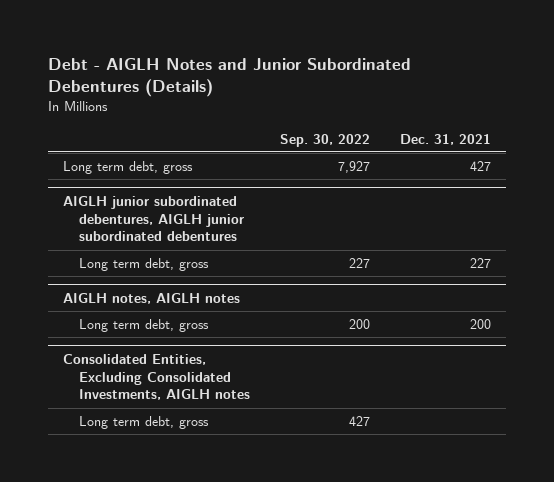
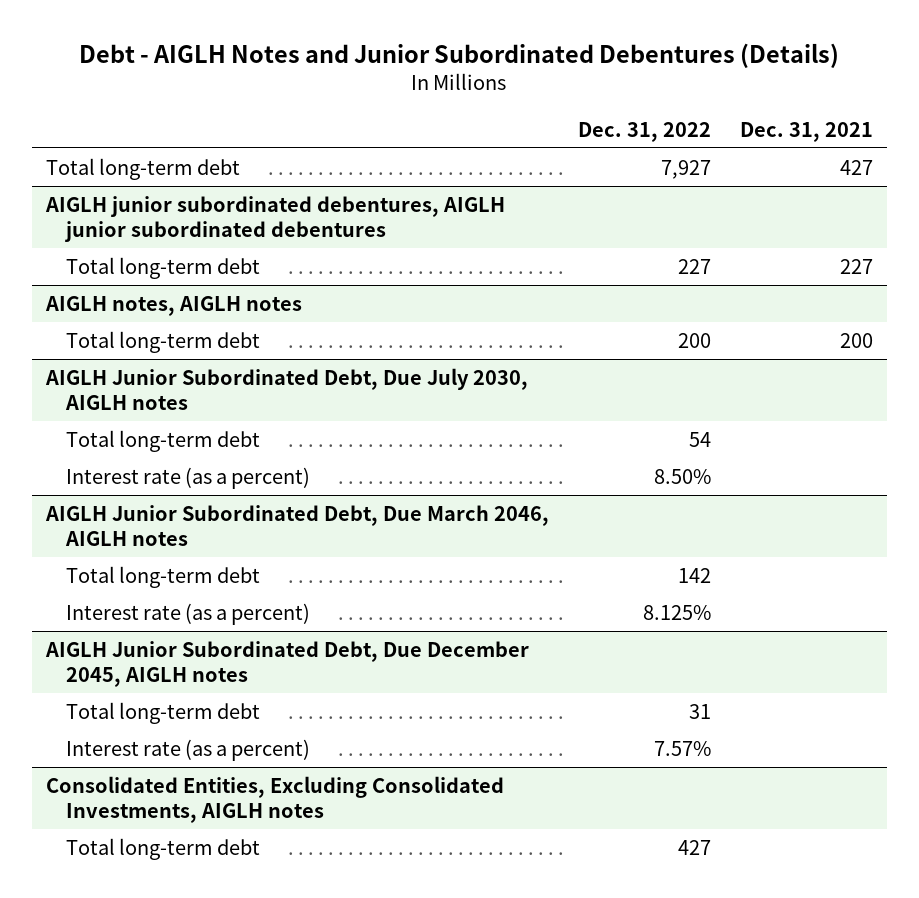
- | Sep. 30, 2022 | Dec. 31, 2021
+ | Dec. 31, 2022 | Dec. 31, 2021
- Long term debt, gross | 7,927 | 427
+ Total long-term debt | 7,927 | 427
@ AIGLH junior subordinated debentures, AIGLH junior subordinated debentures
- Long term debt, gross | 227 | 227
+ Total long-term debt | 227 | 227
@ AIGLH notes, AIGLH notes
- Long term debt, gross | 200 | 200
+ Total long-term debt | 200 | 200
+ AIGLH Junior Subordinated Debt, Due July 2030, AIGLH notes
+ Total long-term debt | 54 |
+ Interest rate (as a percent) | 8.50% |
+ AIGLH Junior Subordinated Debt, Due March 2046, AIGLH notes
+ Total long-term debt | 142 |
+ Interest rate (as a percent) | 8.125% |
+ AIGLH Junior Subordinated Debt, Due December 2045, AIGLH notes
+ Total long-term debt | 31 |
+ Interest rate (as a percent) | 7.57% |
@ Consolidated Entities, Excluding Consolidated Investments, AIGLH notes
- Long term debt, gross | 427 |
+ Total long-term debt | 427 |

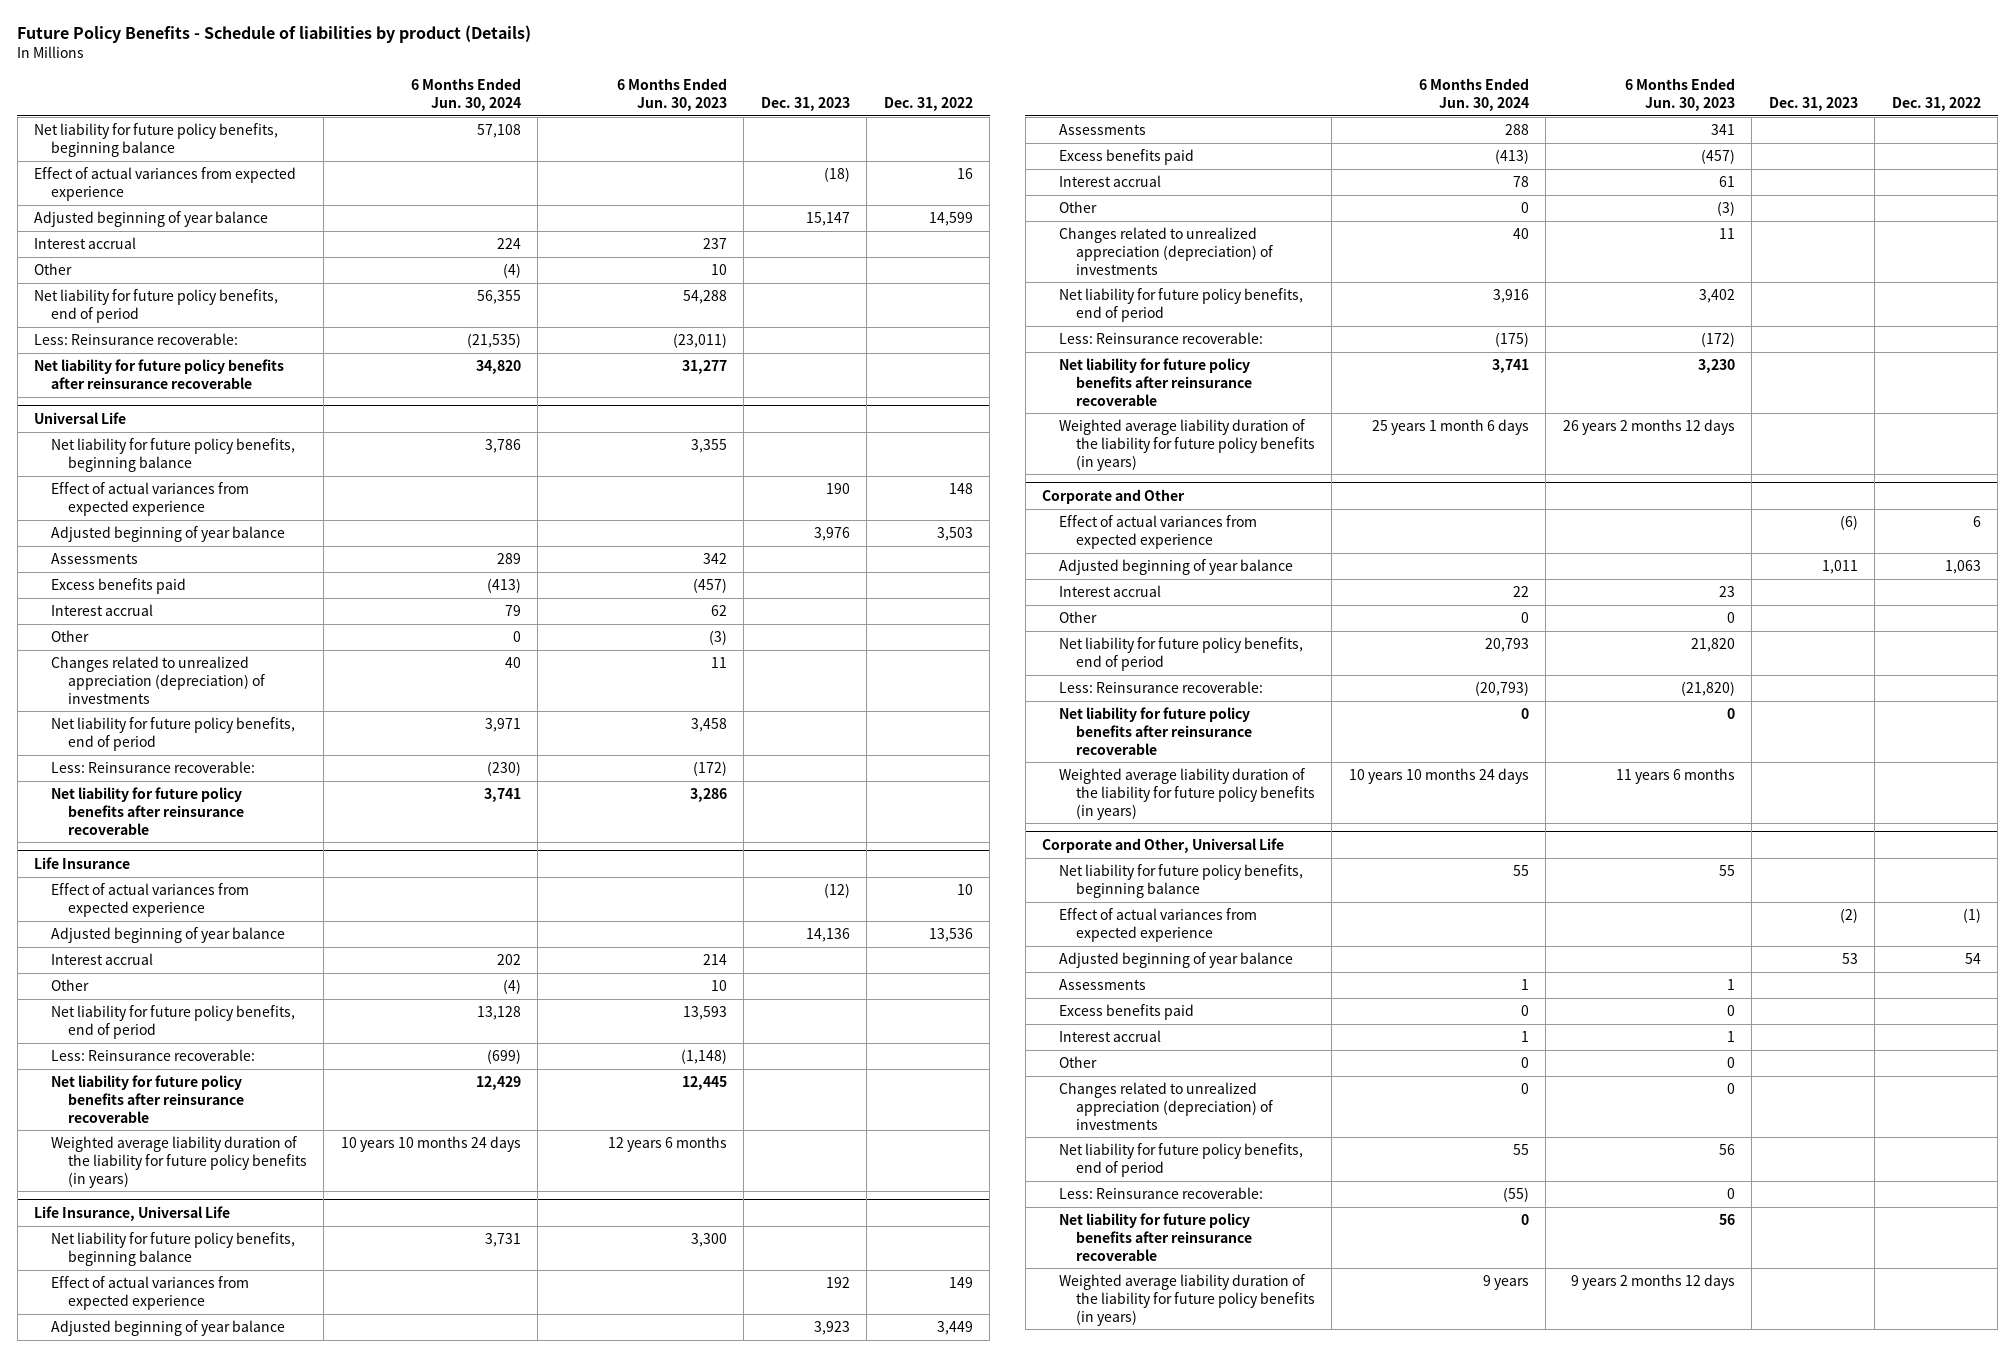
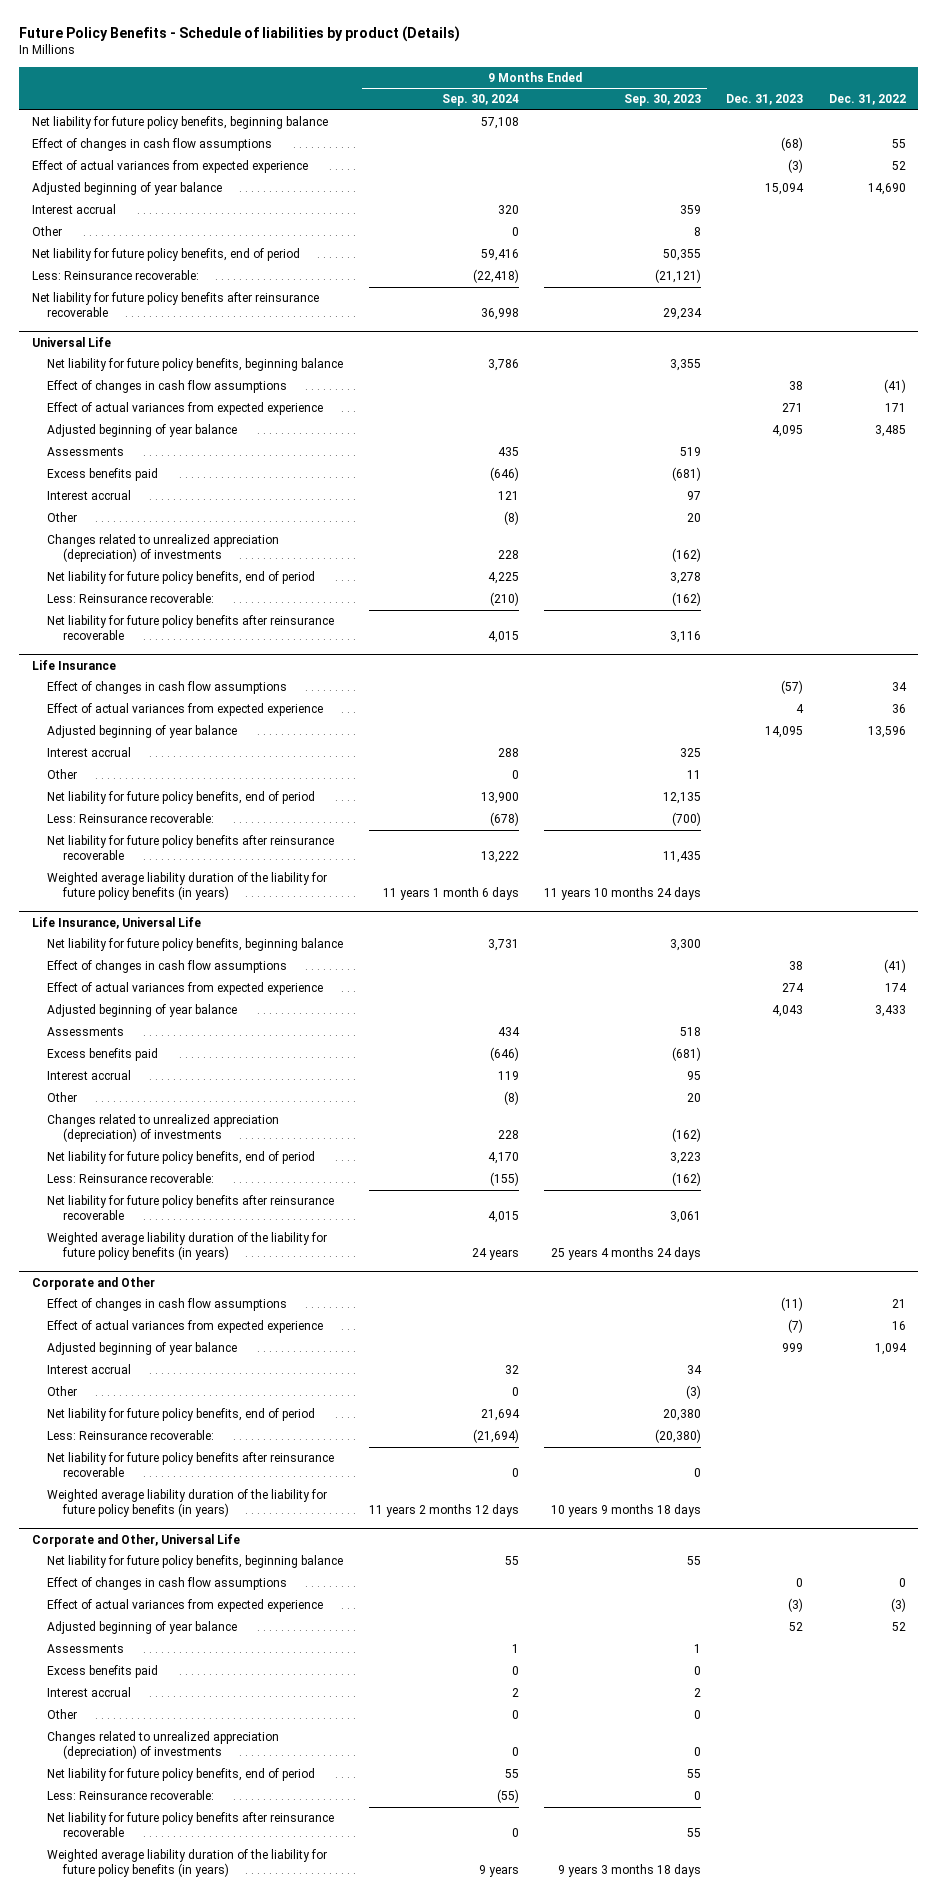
- | 6 Months Ended Jun. 30, 2024 | 6 Months Ended Jun. 30, 2023 | Dec. 31, 2023 | Dec. 31, 2022
+ | 9 Months Ended Sep. 30, 2024 | 9 Months Ended Sep. 30, 2023 | Dec. 31, 2023 | Dec. 31, 2022
- Effect of actual variances from expected experience | | | (18) | 16
- Adjusted beginning of year balance | | | 15,147 | 14,599
+ Effect of changes in cash flow assumptions | | | (68) | 55
+ Effect of actual variances from expected experience | | | (3) | 52
+ Adjusted beginning of year balance | | | 15,094 | 14,690
@ Universal Life
- Effect of actual variances from expected experience | | | 190 | 148
- Adjusted beginning of year balance | | | 3,976 | 3,503
+ Effect of changes in cash flow assumptions | | | 38 | (41)
+ Effect of actual variances from expected experience | | | 271 | 171
+ Adjusted beginning of year balance | | | 4,095 | 3,485
@ Life Insurance
- Effect of actual variances from expected experience | | | (12) | 10
- Adjusted beginning of year balance | | | 14,136 | 13,536
+ Effect of changes in cash flow assumptions | | | (57) | 34
+ Effect of actual variances from expected experience | | | 4 | 36
+ Adjusted beginning of year balance | | | 14,095 | 13,596
@ Life Insurance, Universal Life
- Effect of actual variances from expected experience | | | 192 | 149
- Adjusted beginning of year balance | | | 3,923 | 3,449
+ Effect of changes in cash flow assumptions | | | 38 | (41)
+ Effect of actual variances from expected experience | | | 274 | 174
+ Adjusted beginning of year balance | | | 4,043 | 3,433
@ Corporate and Other
- Effect of actual variances from expected experience | | | (6) | 6
- Adjusted beginning of year balance | | | 1,011 | 1,063
+ Effect of changes in cash flow assumptions | | | (11) | 21
+ Effect of actual variances from expected experience | | | (7) | 16
+ Adjusted beginning of year balance | | | 999 | 1,094
@ Corporate and Other, Universal Life
- Effect of actual variances from expected experience | | | (2) | (1)
- Adjusted beginning of year balance | | | 53 | 54
+ Effect of changes in cash flow assumptions | | | 0 | 0
+ Effect of actual variances from expected experience | | | (3) | (3)
+ Adjusted beginning of year balance | | | 52 | 52

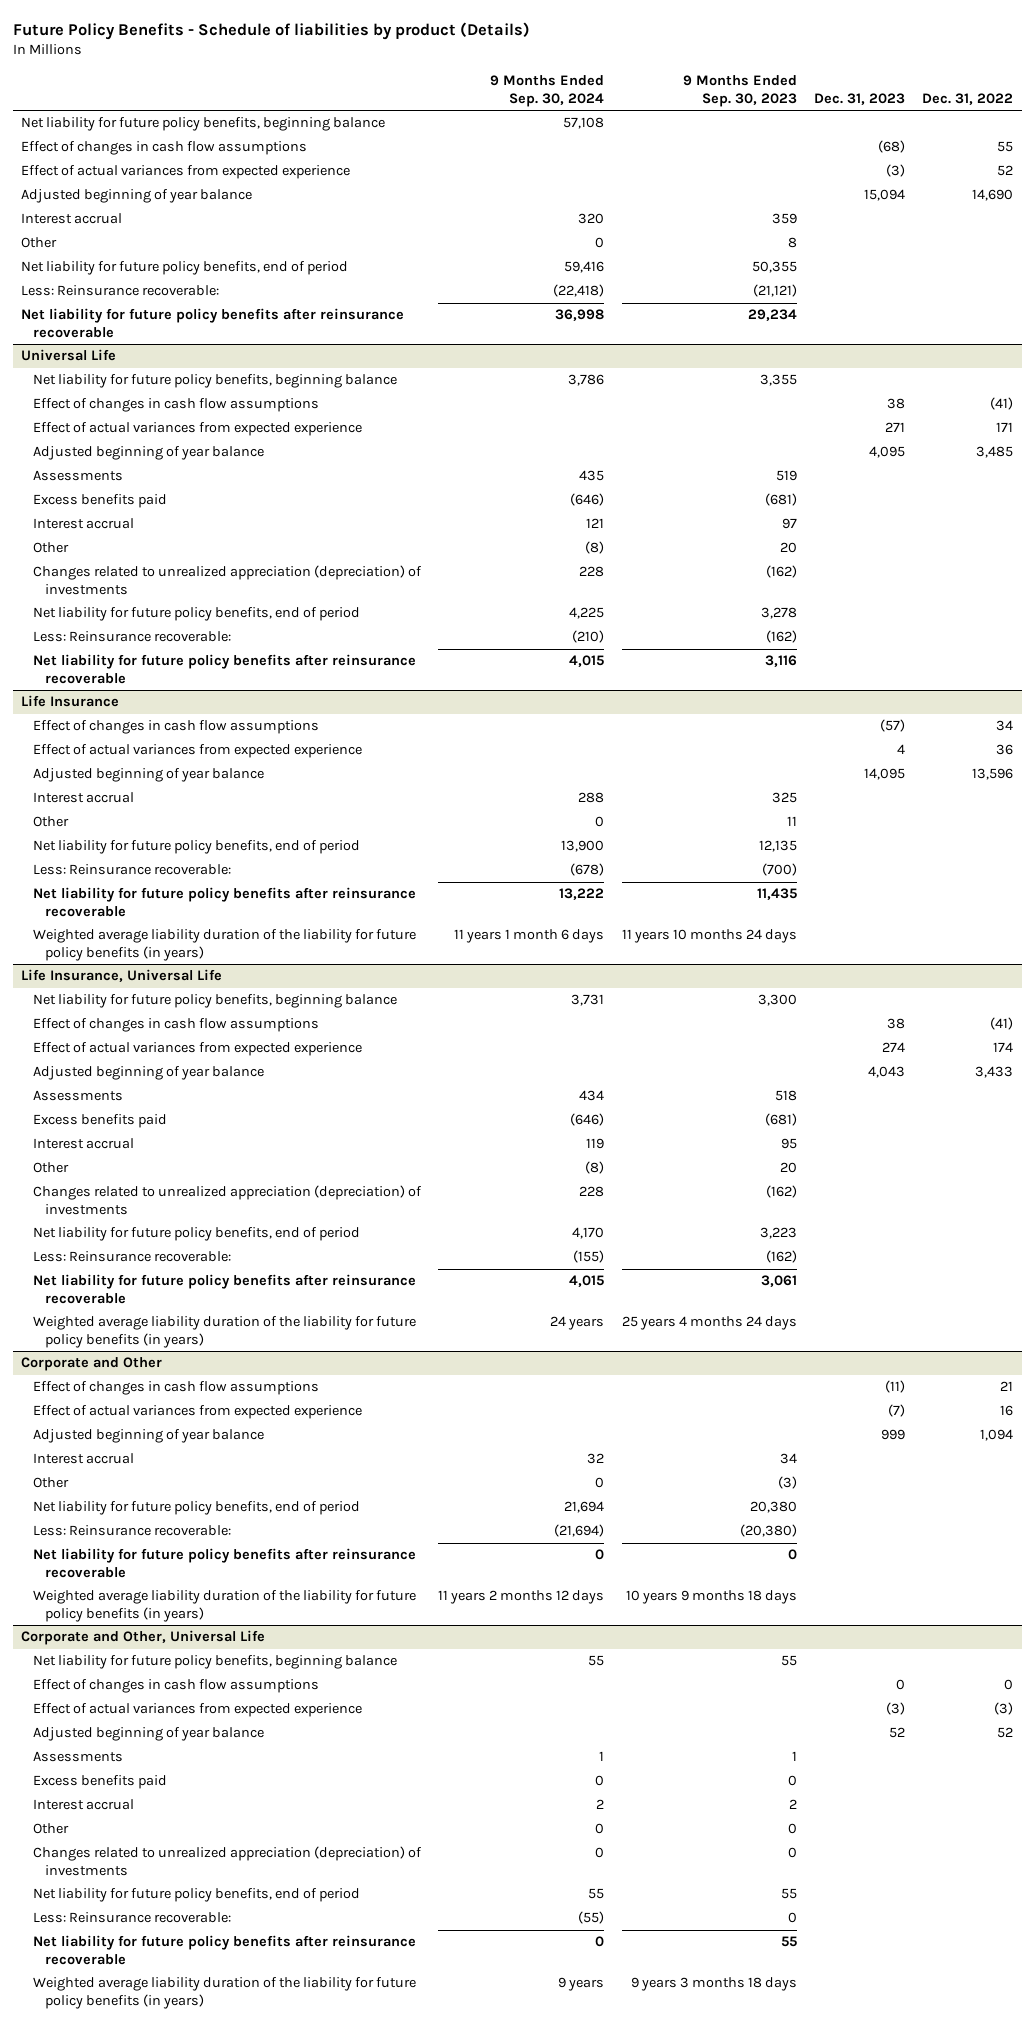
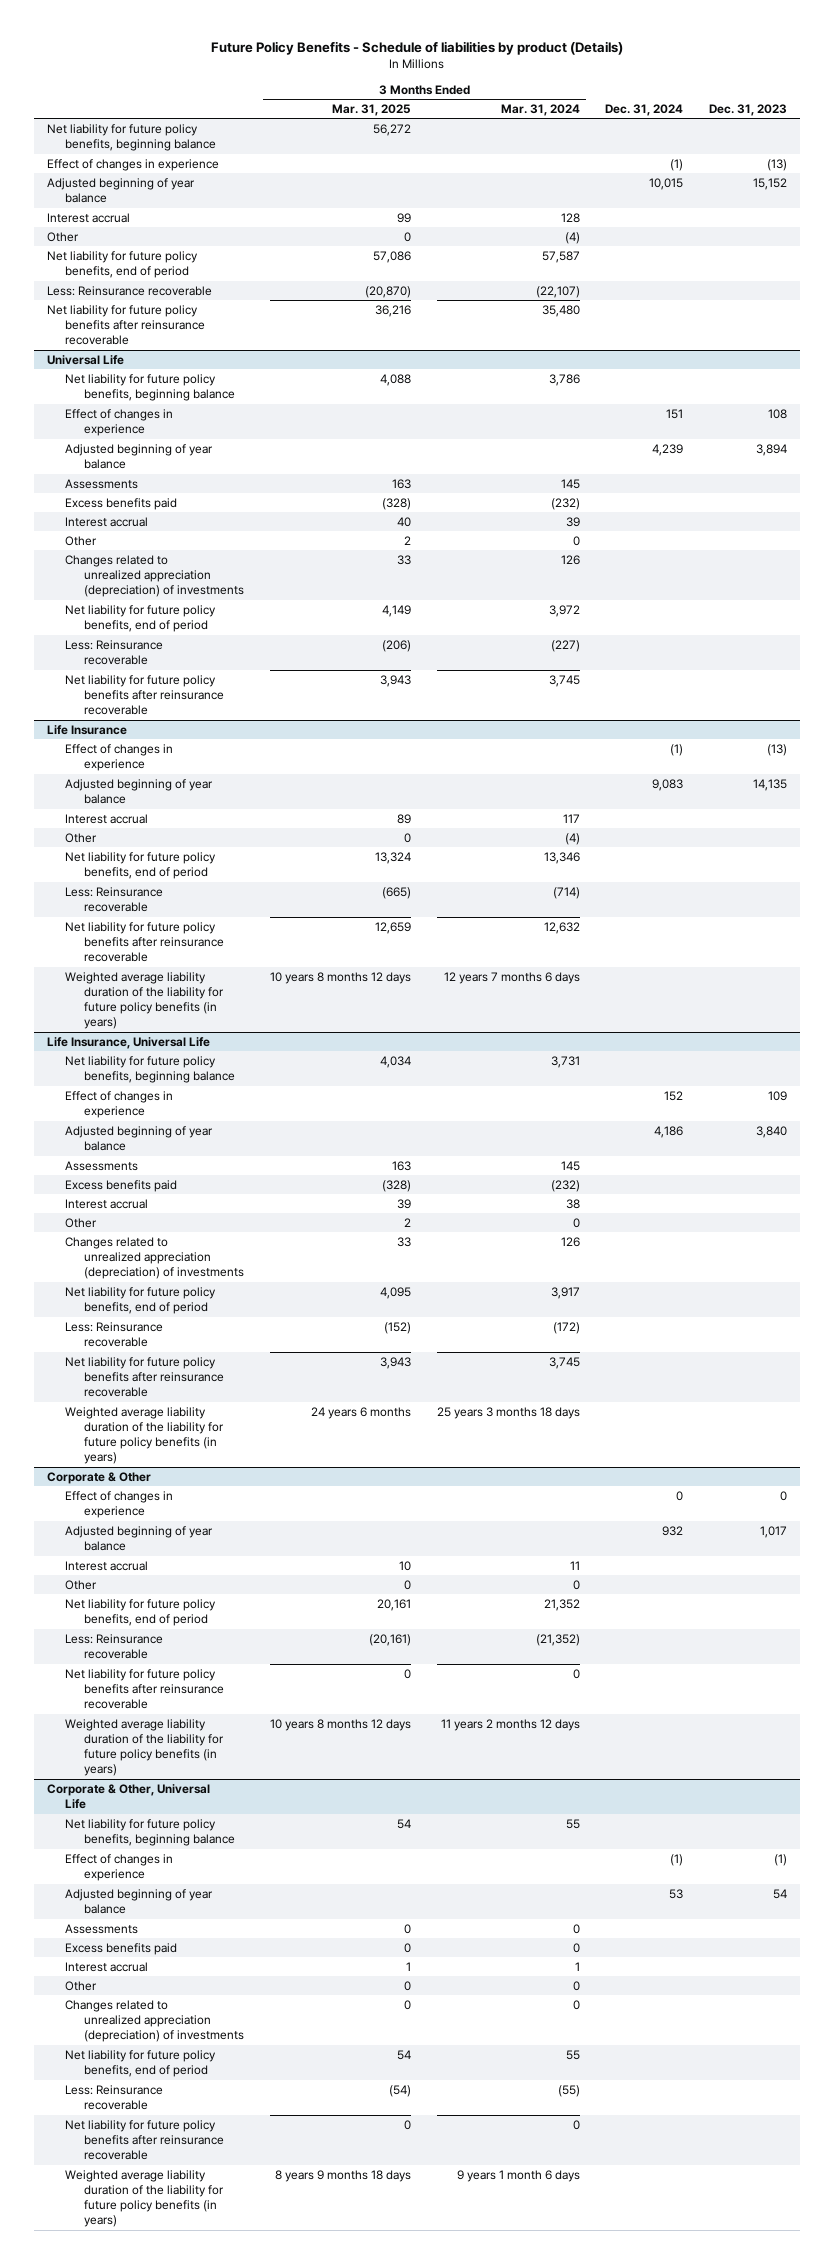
- | 9 Months Ended Sep. 30, 2024 | 9 Months Ended Sep. 30, 2023 | Dec. 31, 2023 | Dec. 31, 2022
+ | 3 Months Ended Mar. 31, 2025 | 3 Months Ended Mar. 31, 2024 | Dec. 31, 2024 | Dec. 31, 2023
- Effect of changes in cash flow assumptions | | | (68) | 55
- Effect of actual variances from expected experience | | | (3) | 52
- Adjusted beginning of year balance | | | 15,094 | 14,690
+ Effect of changes in experience | | | (1) | (13)
+ Adjusted beginning of year balance | | | 10,015 | 15,152
- Less: Reinsurance recoverable: | (22,418) | (21,121) | |
+ Less: Reinsurance recoverable | (20,870) | (22,107) | |
@ Universal Life
- Effect of changes in cash flow assumptions | | | 38 | (41)
- Effect of actual variances from expected experience | | | 271 | 171
- Adjusted beginning of year balance | | | 4,095 | 3,485
+ Effect of changes in experience | | | 151 | 108
+ Adjusted beginning of year balance | | | 4,239 | 3,894
- Less: Reinsurance recoverable: | (210) | (162) | |
+ Less: Reinsurance recoverable | (206) | (227) | |
@ Life Insurance
- Effect of changes in cash flow assumptions | | | (57) | 34
- Effect of actual variances from expected experience | | | 4 | 36
- Adjusted beginning of year balance | | | 14,095 | 13,596
+ Effect of changes in experience | | | (1) | (13)
+ Adjusted beginning of year balance | | | 9,083 | 14,135
- Less: Reinsurance recoverable: | (678) | (700) | |
+ Less: Reinsurance recoverable | (665) | (714) | |
@ Life Insurance, Universal Life
- Effect of changes in cash flow assumptions | | | 38 | (41)
- Effect of actual variances from expected experience | | | 274 | 174
- Adjusted beginning of year balance | | | 4,043 | 3,433
+ Effect of changes in experience | | | 152 | 109
+ Adjusted beginning of year balance | | | 4,186 | 3,840
- Less: Reinsurance recoverable: | (155) | (162) | |
+ Less: Reinsurance recoverable | (152) | (172) | |
- Corporate and Other
- Effect of changes in cash flow assumptions | | | (11) | 21
- Effect of actual variances from expected experience | | | (7) | 16
- Adjusted beginning of year balance | | | 999 | 1,094
+ Corporate & Other
+ Effect of changes in experience | | | 0 | 0
+ Adjusted beginning of year balance | | | 932 | 1,017
- Less: Reinsurance recoverable: | (21,694) | (20,380) | |
+ Less: Reinsurance recoverable | (20,161) | (21,352) | |
- Corporate and Other, Universal Life
+ Corporate & Other, Universal Life
- Effect of changes in cash flow assumptions | | | 0 | 0
- Effect of actual variances from expected experience | | | (3) | (3)
- Adjusted beginning of year balance | | | 52 | 52
+ Effect of changes in experience | | | (1) | (1)
+ Adjusted beginning of year balance | | | 53 | 54
- Less: Reinsurance recoverable: | (55) | 0 | |
+ Less: Reinsurance recoverable | (54) | (55) | |

